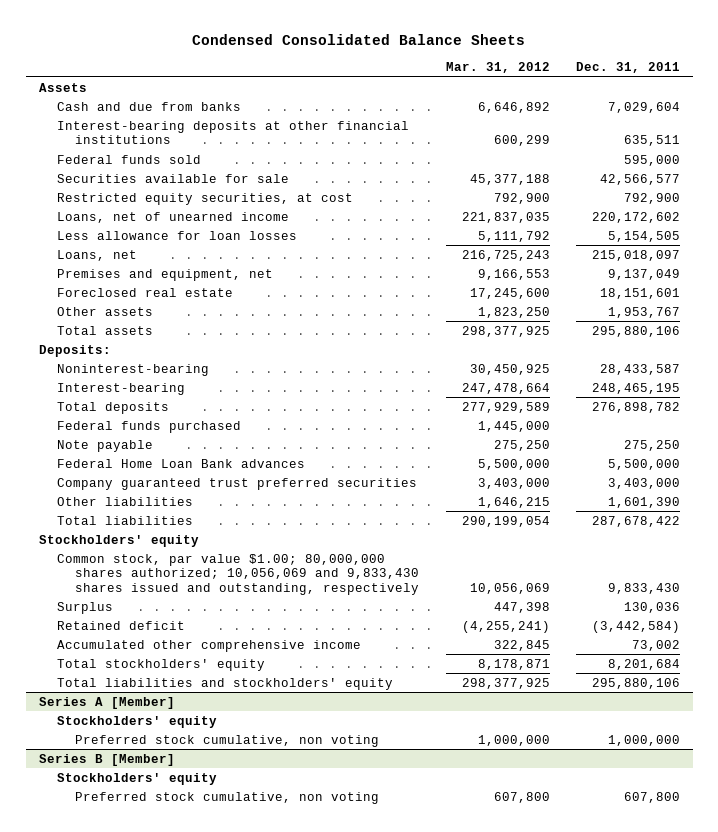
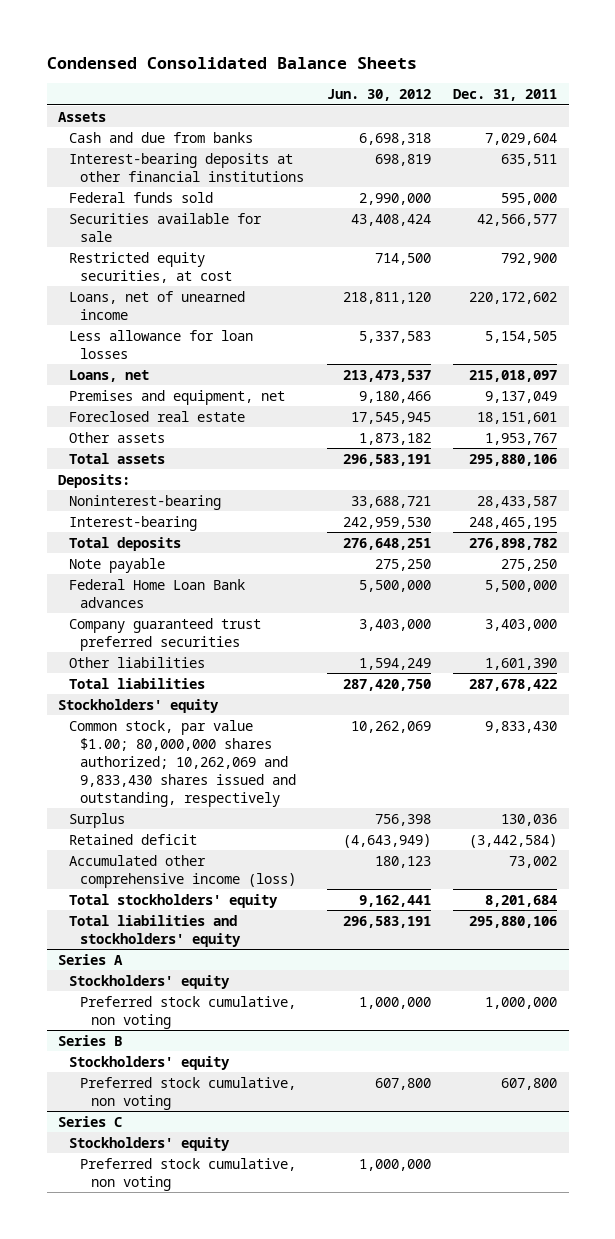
- | Mar. 31, 2012 | Dec. 31, 2011
+ | Jun. 30, 2012 | Dec. 31, 2011
- Federal funds purchased | 1,445,000 |
- Common stock, par value $1.00; 80,000,000 shares authorized; 10,056,069 and 9,833,430 shares issued and outstanding, respectively | 10,056,069 | 9,833,430
+ Common stock, par value $1.00; 80,000,000 shares authorized; 10,262,069 and 9,833,430 shares issued and outstanding, respectively | 10,262,069 | 9,833,430
- Accumulated other comprehensive income | 322,845 | 73,002
+ Accumulated other comprehensive income (loss) | 180,123 | 73,002
- Series A [Member]
+ Series A
- Series B [Member]
+ Series B
+ Series C
+ Stockholders' equity
+ Preferred stock cumulative, non voting | 1,000,000 |

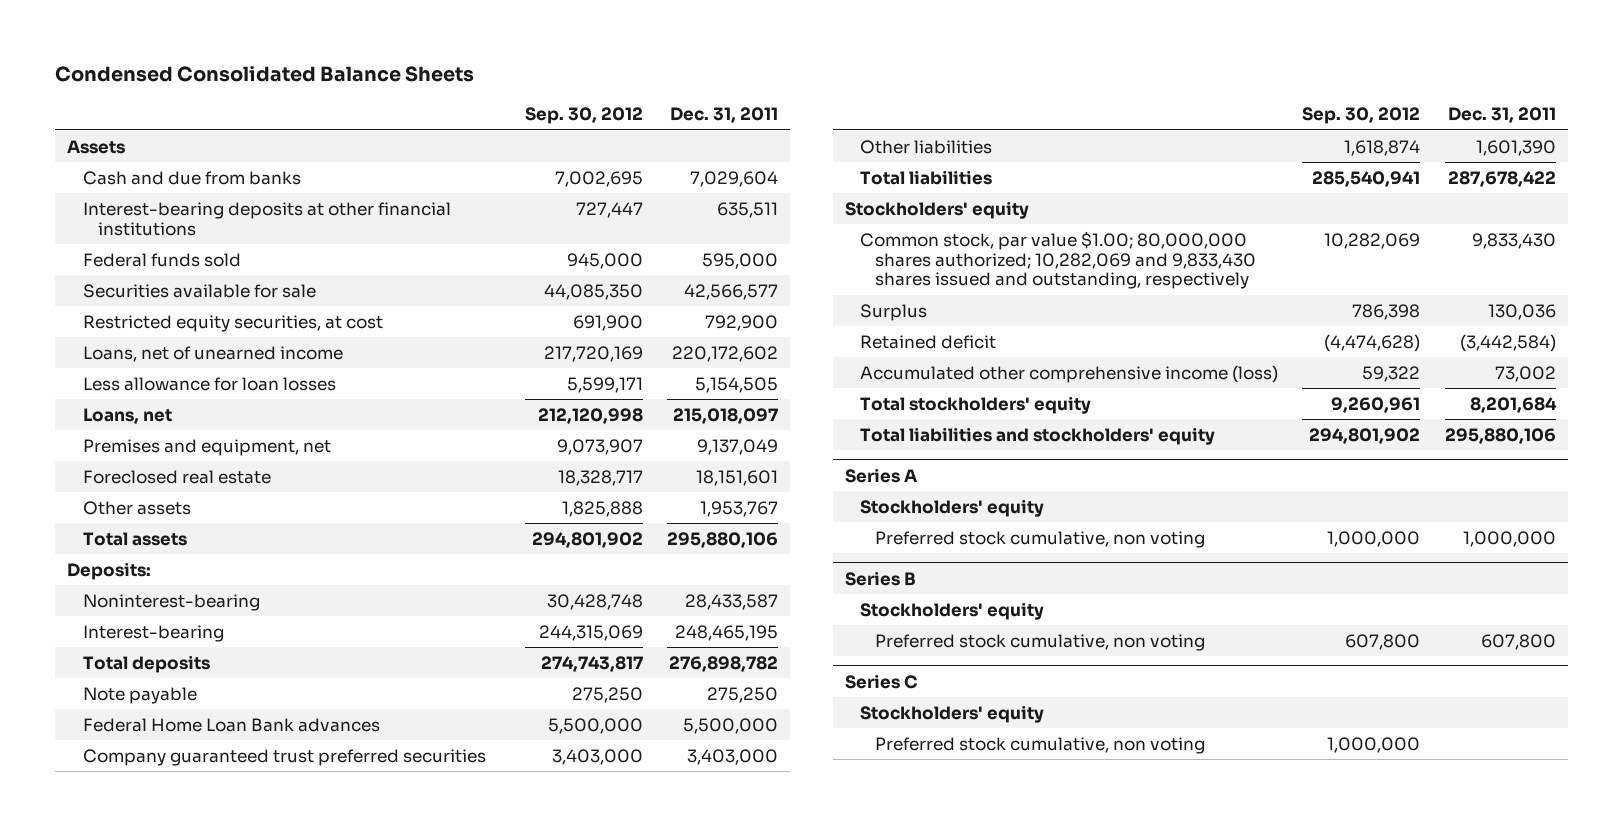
- | Jun. 30, 2012 | Dec. 31, 2011
+ | Sep. 30, 2012 | Dec. 31, 2011
- Common stock, par value $1.00; 80,000,000 shares authorized; 10,262,069 and 9,833,430 shares issued and outstanding, respectively | 10,262,069 | 9,833,430
+ Common stock, par value $1.00; 80,000,000 shares authorized; 10,282,069 and 9,833,430 shares issued and outstanding, respectively | 10,282,069 | 9,833,430

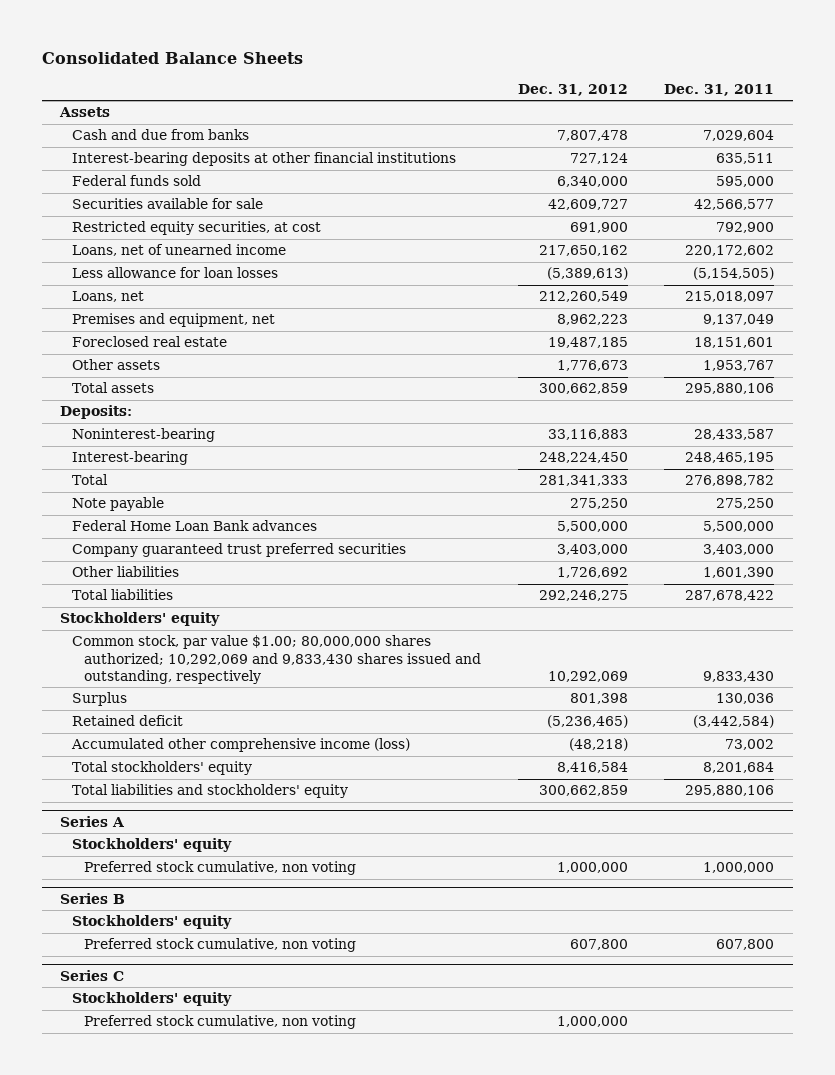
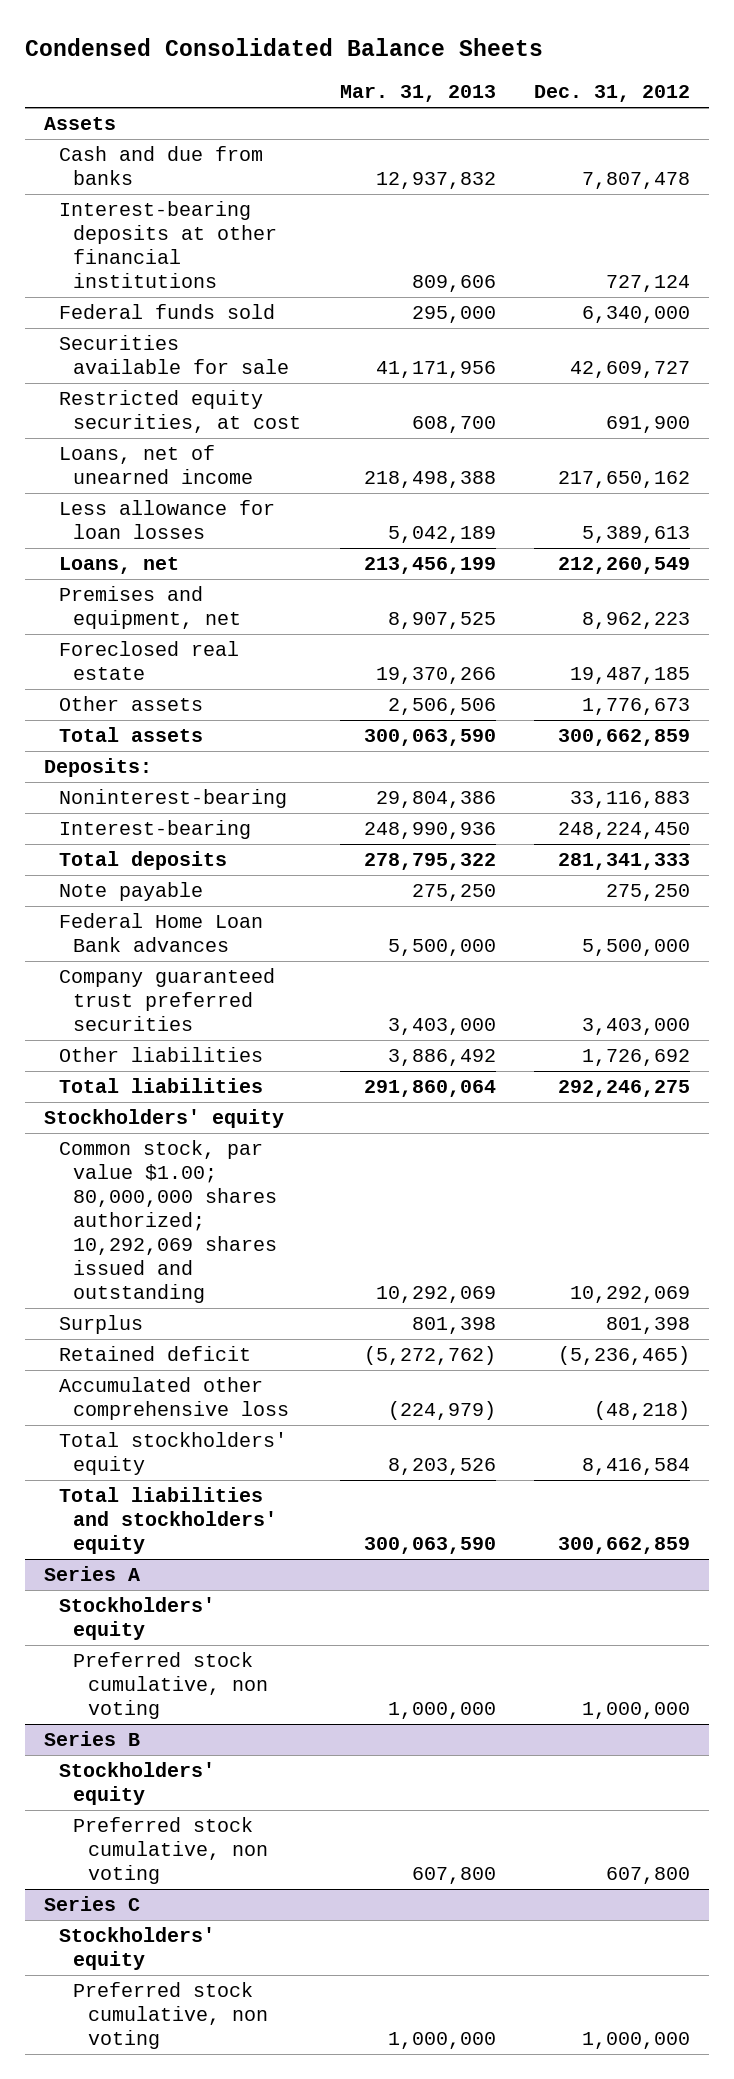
- Consolidated Balance Sheets
+ Condensed Consolidated Balance Sheets
- | Dec. 31, 2012 | Dec. 31, 2011
+ | Mar. 31, 2013 | Dec. 31, 2012
- Less allowance for loan losses | (5,389,613) | (5,154,505)
+ Less allowance for loan losses | 5,042,189 | 5,389,613
- Total | 281,341,333 | 276,898,782
+ Total deposits | 278,795,322 | 281,341,333
- Common stock, par value $1.00; 80,000,000 shares authorized; 10,292,069 and 9,833,430 shares issued and outstanding, respectively | 10,292,069 | 9,833,430
+ Common stock, par value $1.00; 80,000,000 shares authorized; 10,292,069 shares issued and outstanding | 10,292,069 | 10,292,069
- Accumulated other comprehensive income (loss) | (48,218) | 73,002
+ Accumulated other comprehensive loss | (224,979) | (48,218)

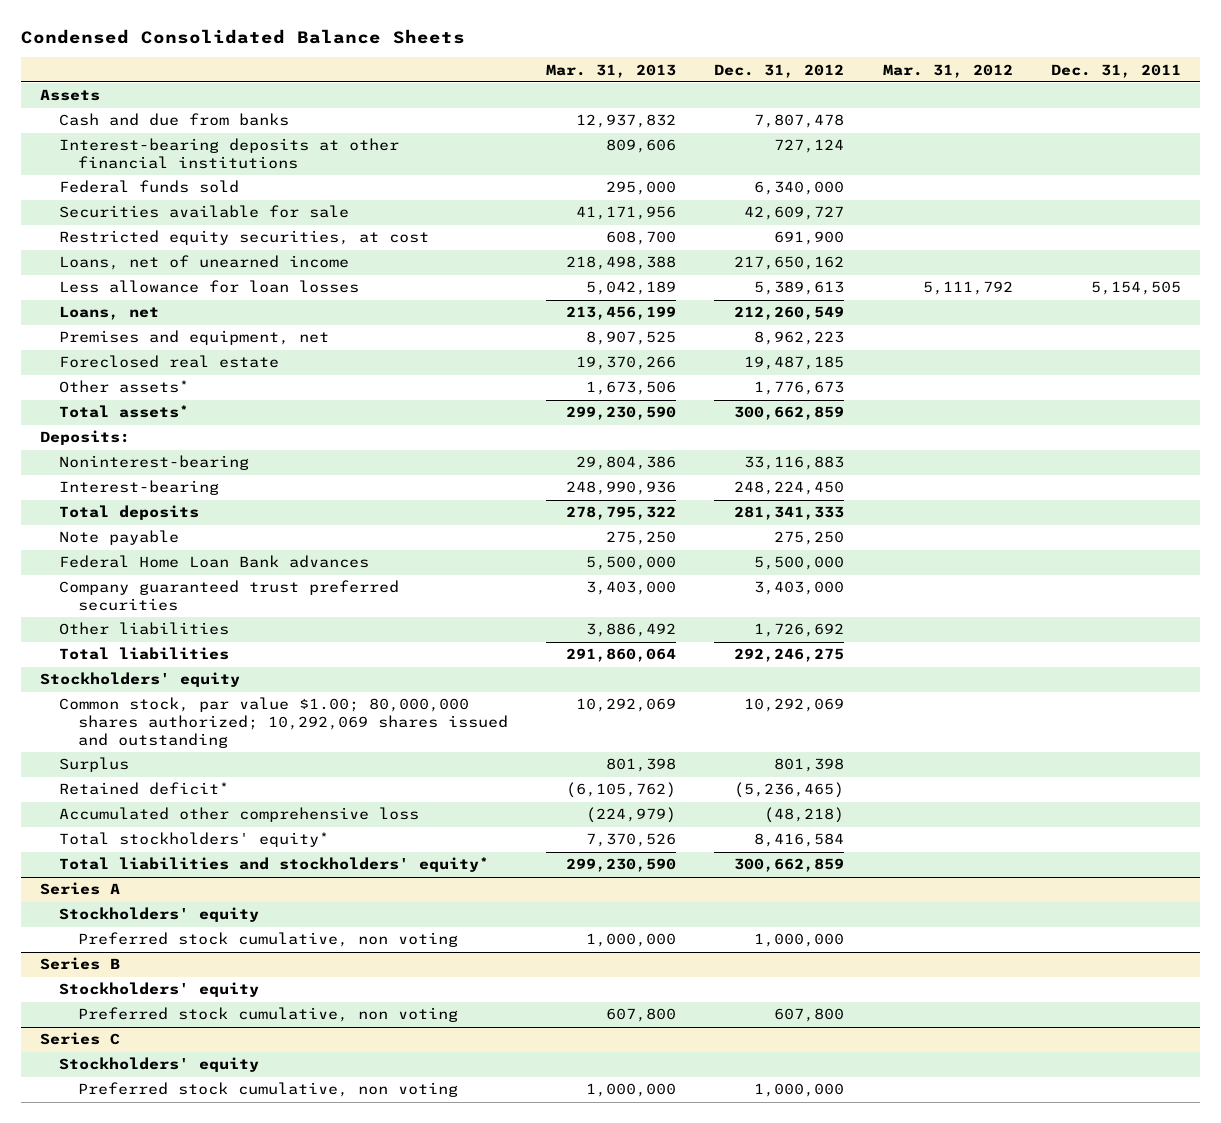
- | Mar. 31, 2013 | Dec. 31, 2012
+ | Mar. 31, 2013 | Dec. 31, 2012 | Mar. 31, 2012 | Dec. 31, 2011
- Other assets | 2,506,506 | 1,776,673
- Total assets | 300,063,590 | 300,662,859
+ Other assets* | 1,673,506 | 1,776,673 | |
+ Total assets* | 299,230,590 | 300,662,859 | |
- Retained deficit | (5,272,762) | (5,236,465)
+ Retained deficit* | (6,105,762) | (5,236,465) | |
- Total stockholders' equity | 8,203,526 | 8,416,584
- Total liabilities and stockholders' equity | 300,063,590 | 300,662,859
+ Total stockholders' equity* | 7,370,526 | 8,416,584 | |
+ Total liabilities and stockholders' equity* | 299,230,590 | 300,662,859 | |

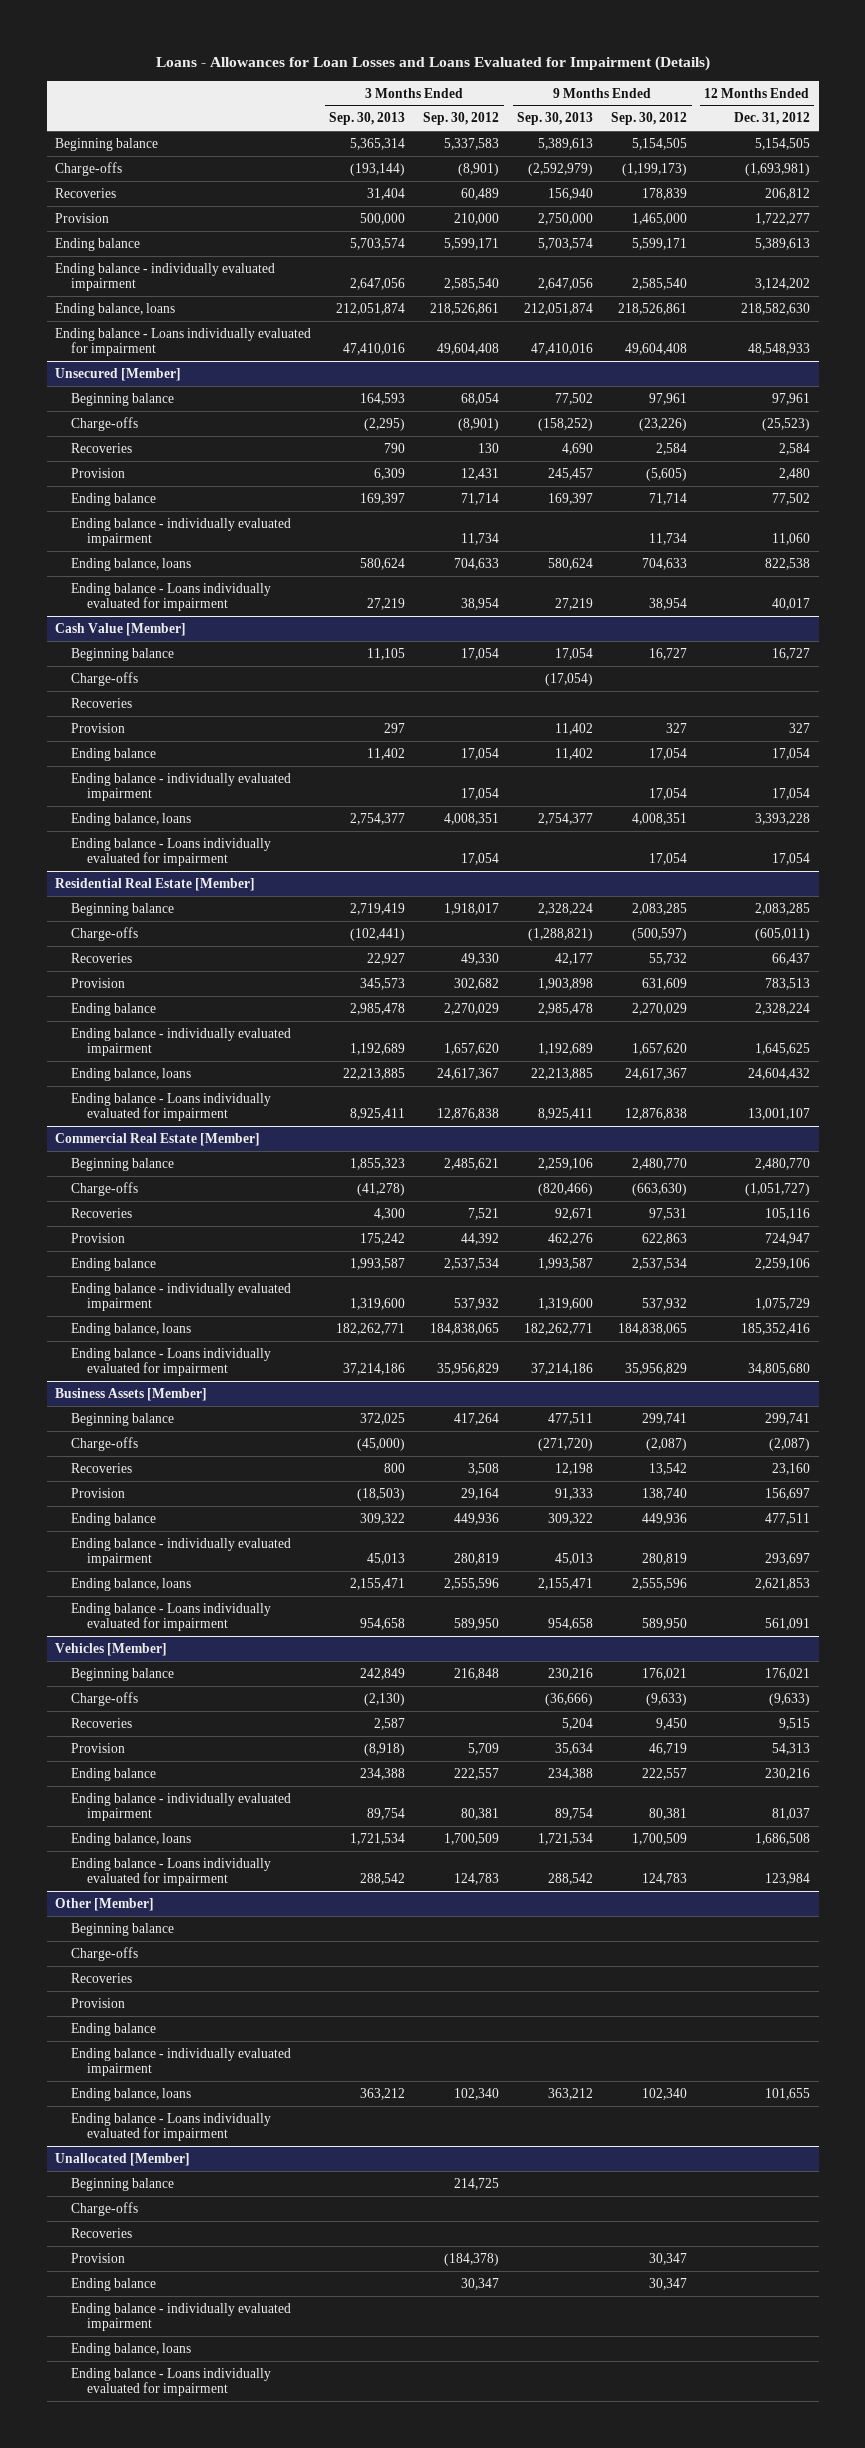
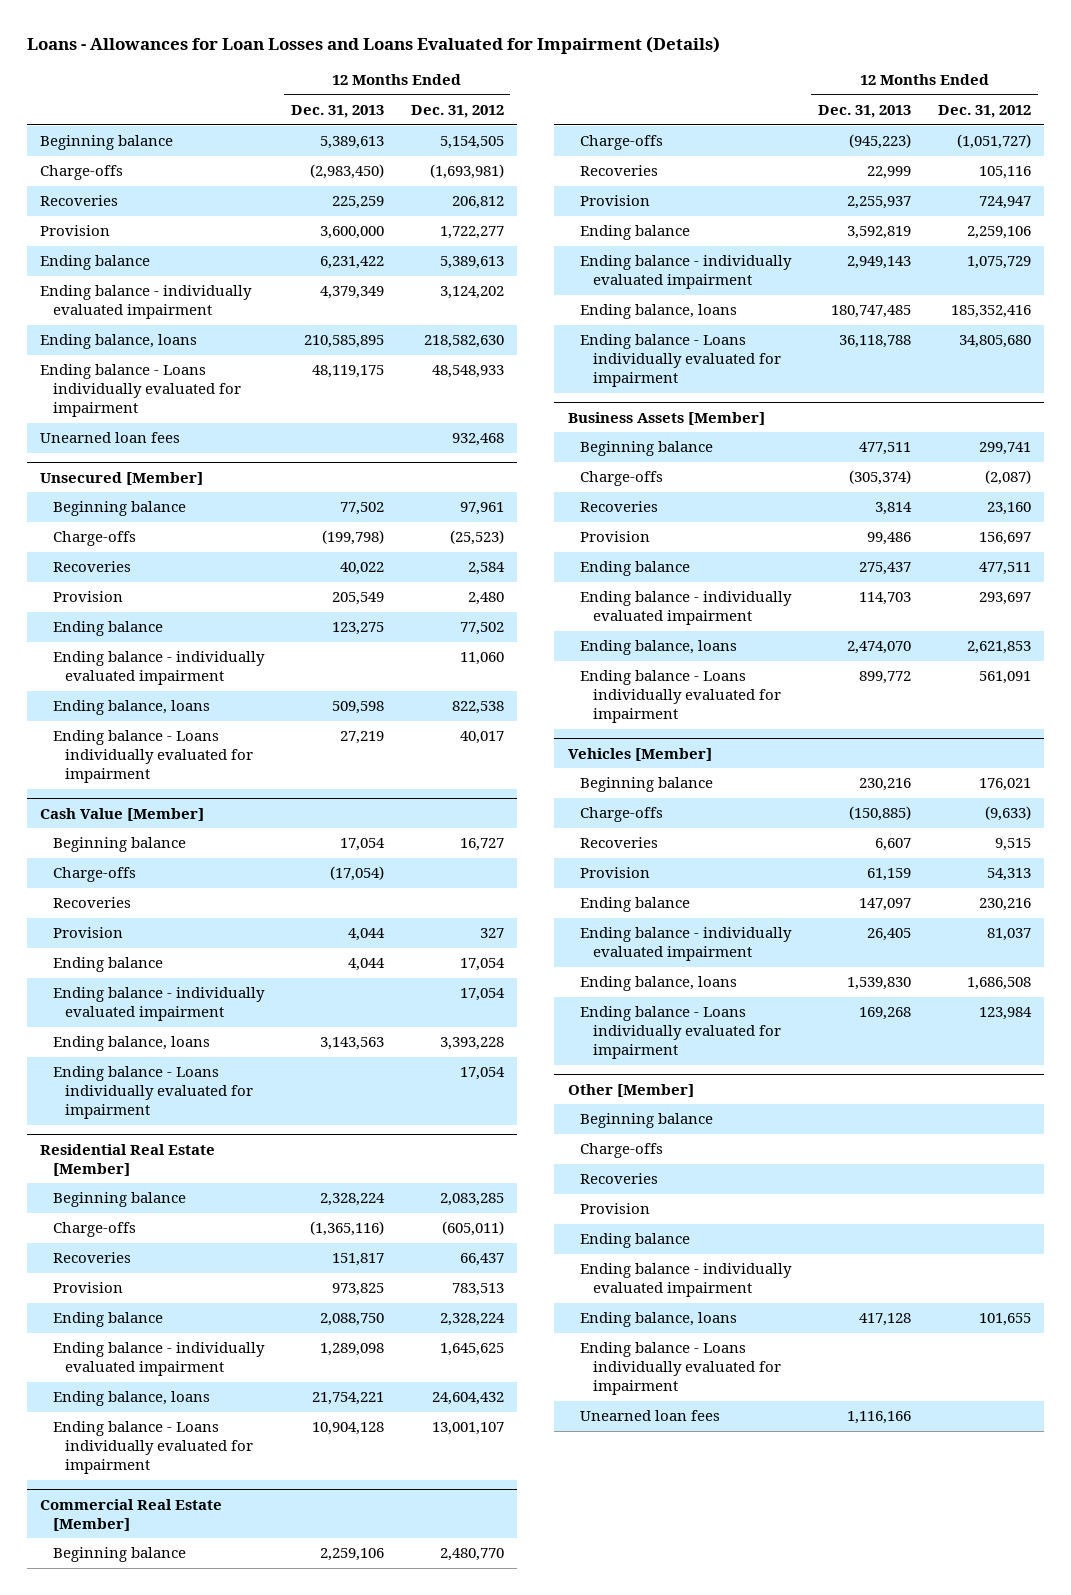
- | 3 Months Ended Sep. 30, 2013 | 3 Months Ended Sep. 30, 2012 | 9 Months Ended Sep. 30, 2013 | 9 Months Ended Sep. 30, 2012 | 12 Months Ended Dec. 31, 2012
+ | 12 Months Ended Dec. 31, 2013 | 12 Months Ended Dec. 31, 2012
+ Unearned loan fees | | 932,468
- Unallocated [Member]
- Beginning balance | | 214,725 | | |
- Charge-offs
- Recoveries
- Provision | | (184,378) | | 30,347 |
- Ending balance | | 30,347 | | 30,347 |
- Ending balance - individually evaluated impairment
- Ending balance, loans
- Ending balance - Loans individually evaluated for impairment
@ Other [Member]
+ Unearned loan fees | 1,116,166 |

